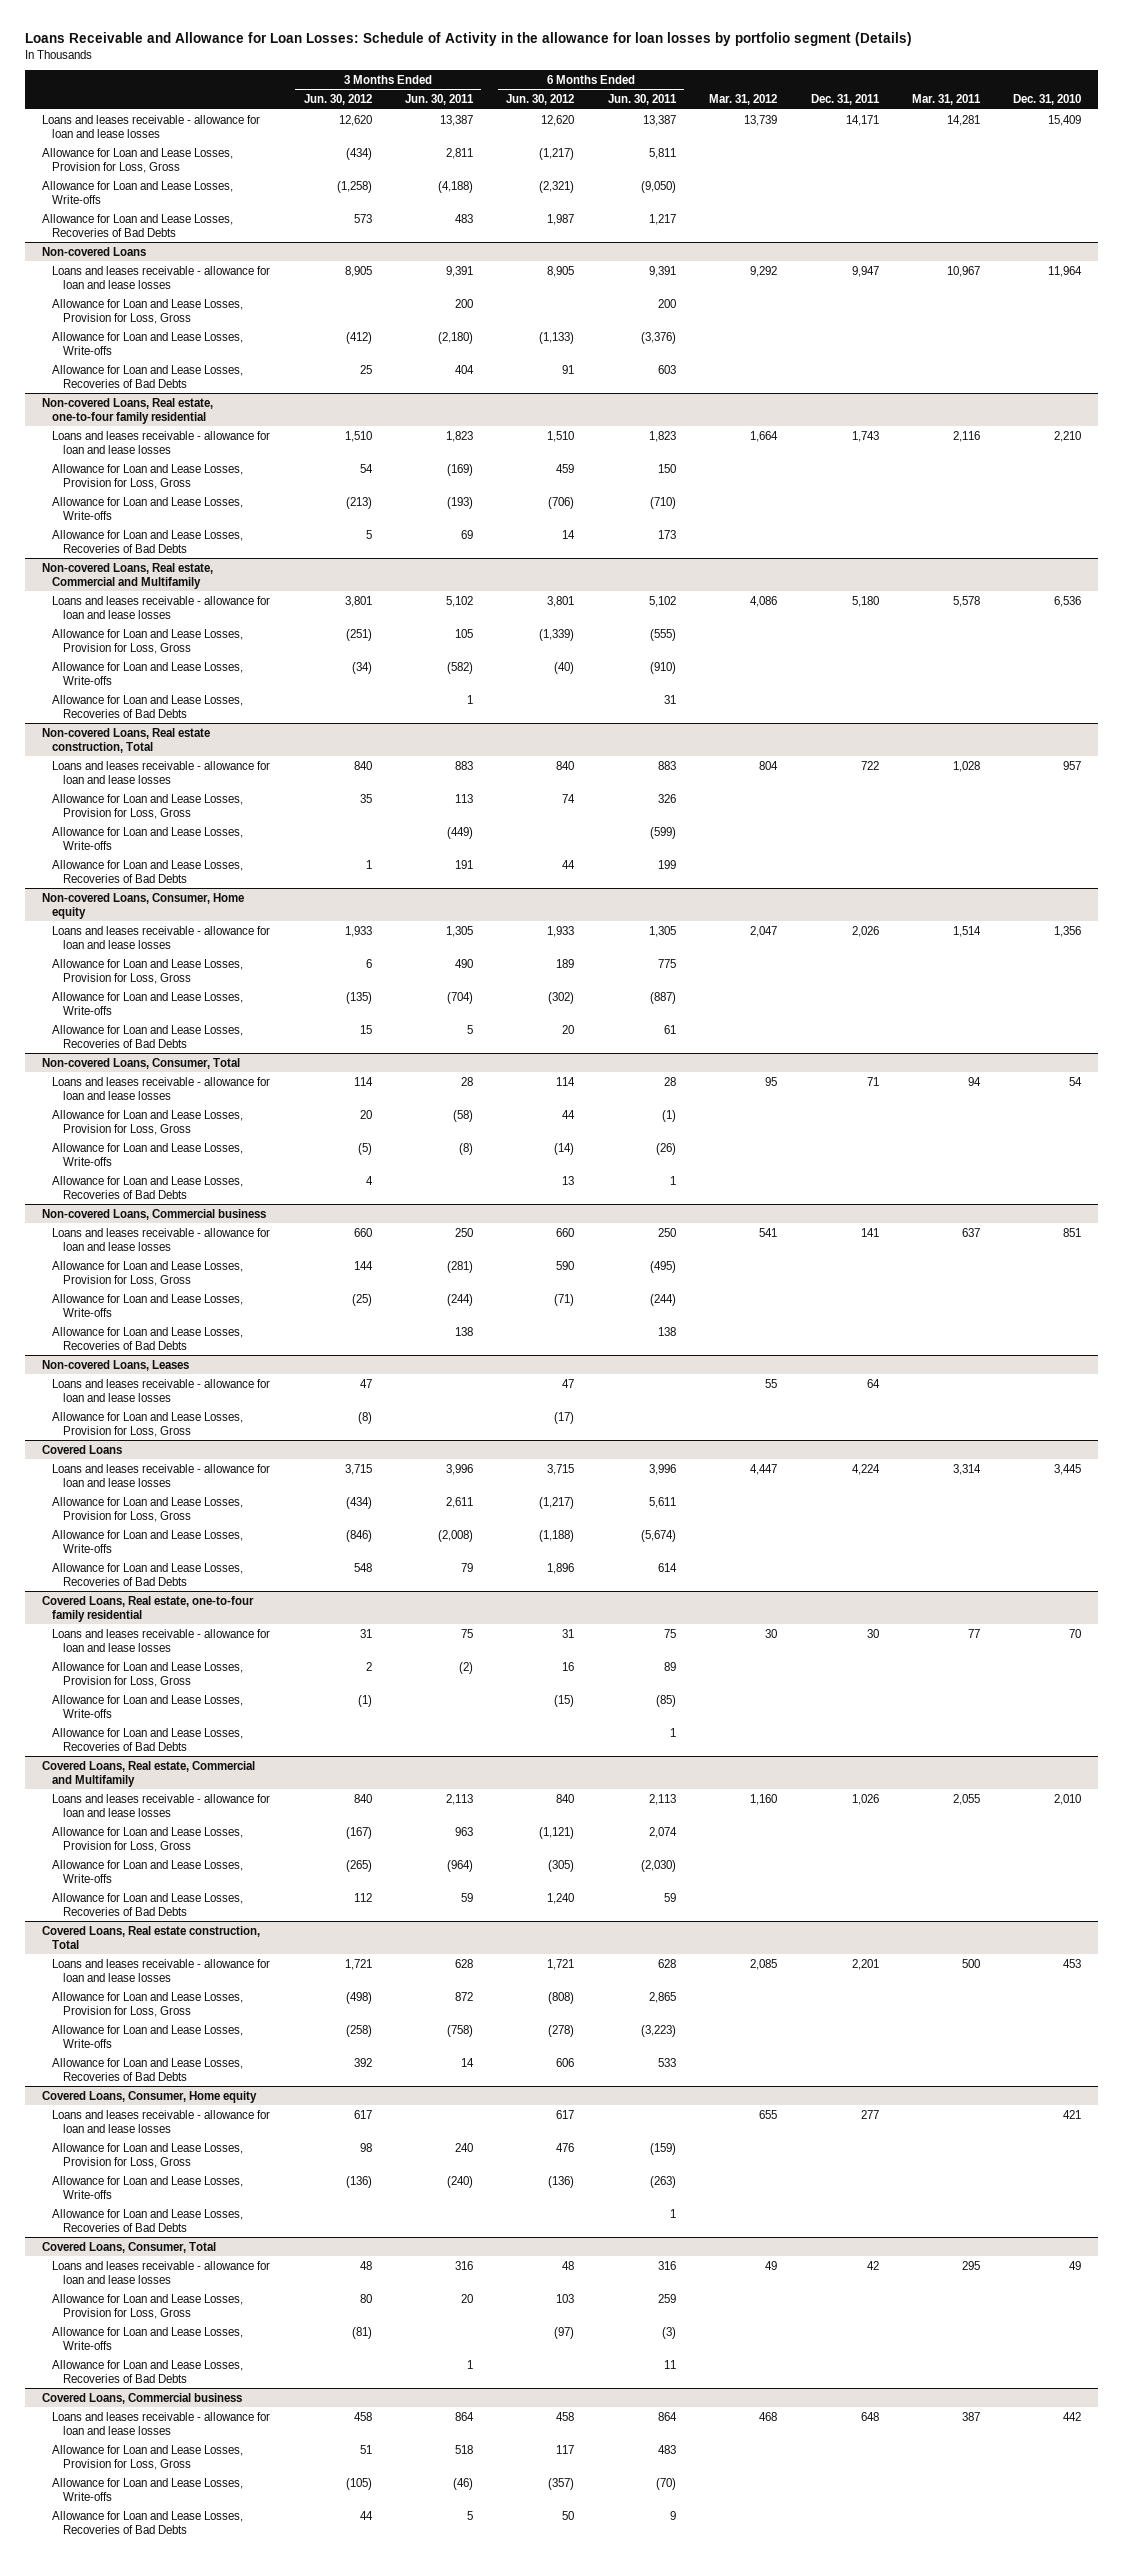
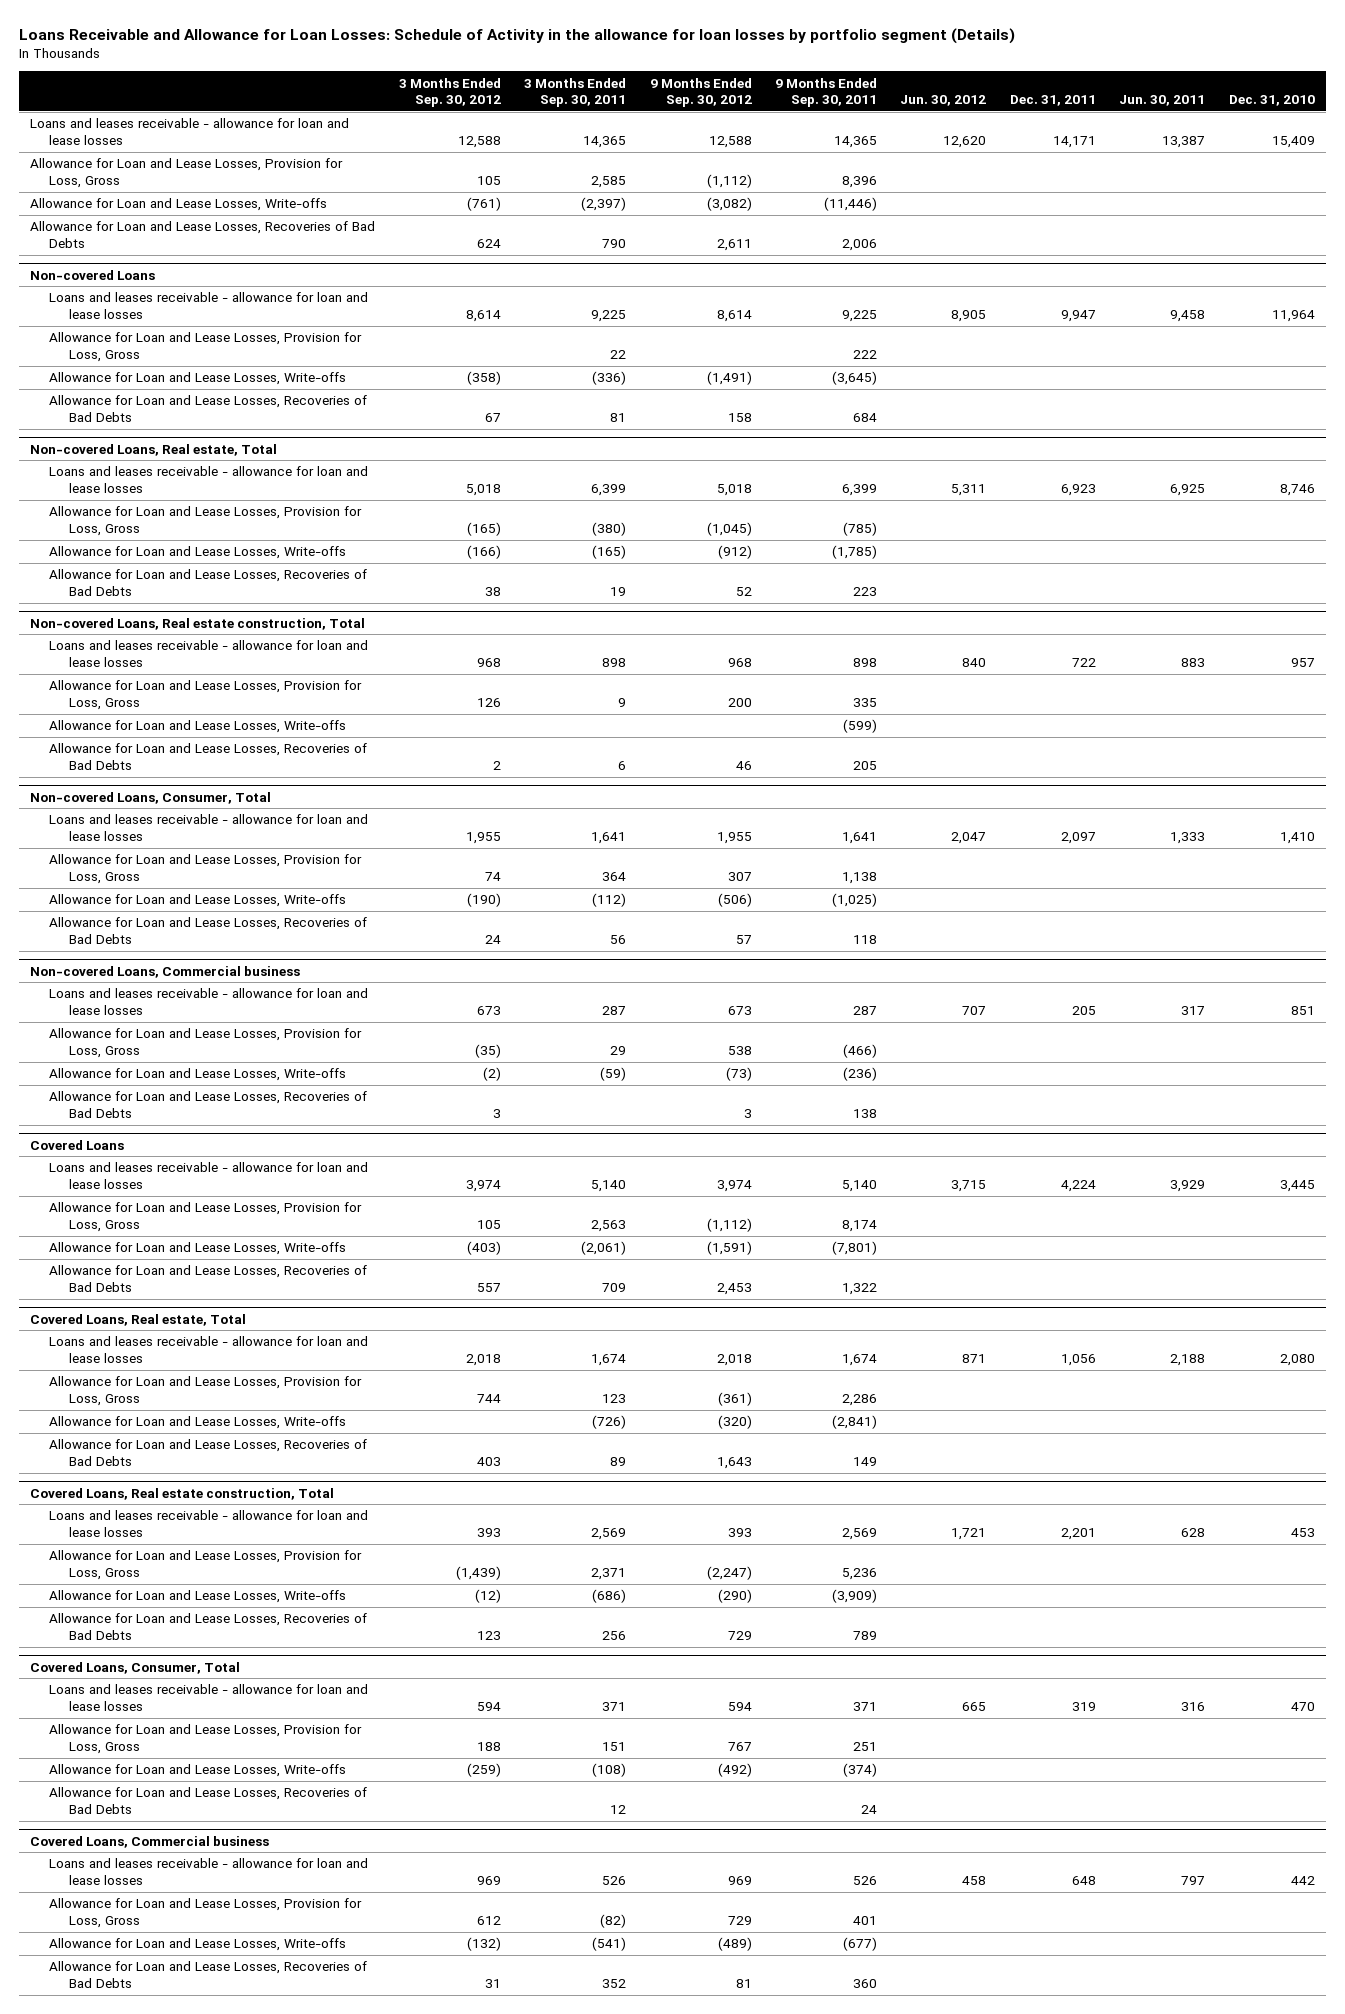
- | 3 Months Ended Jun. 30, 2012 | 3 Months Ended Jun. 30, 2011 | 6 Months Ended Jun. 30, 2012 | 6 Months Ended Jun. 30, 2011 | Mar. 31, 2012 | Dec. 31, 2011 | Mar. 31, 2011 | Dec. 31, 2010
+ | 3 Months Ended Sep. 30, 2012 | 3 Months Ended Sep. 30, 2011 | 9 Months Ended Sep. 30, 2012 | 9 Months Ended Sep. 30, 2011 | Jun. 30, 2012 | Dec. 31, 2011 | Jun. 30, 2011 | Dec. 31, 2010
- Non-covered Loans, Real estate, one-to-four family residential
- Loans and leases receivable - allowance for loan and lease losses | 1,510 | 1,823 | 1,510 | 1,823 | 1,664 | 1,743 | 2,116 | 2,210
- Allowance for Loan and Lease Losses, Provision for Loss, Gross | 54 | (169) | 459 | 150 | | | |
- Allowance for Loan and Lease Losses, Write-offs | (213) | (193) | (706) | (710) | | | |
- Allowance for Loan and Lease Losses, Recoveries of Bad Debts | 5 | 69 | 14 | 173 | | | |
- Non-covered Loans, Real estate, Commercial and Multifamily
- Loans and leases receivable - allowance for loan and lease losses | 3,801 | 5,102 | 3,801 | 5,102 | 4,086 | 5,180 | 5,578 | 6,536
+ Non-covered Loans, Real estate, Total
+ Loans and leases receivable - allowance for loan and lease losses | 5,018 | 6,399 | 5,018 | 6,399 | 5,311 | 6,923 | 6,925 | 8,746
- Non-covered Loans, Consumer, Home equity
- Loans and leases receivable - allowance for loan and lease losses | 1,933 | 1,305 | 1,933 | 1,305 | 2,047 | 2,026 | 1,514 | 1,356
- Allowance for Loan and Lease Losses, Provision for Loss, Gross | 6 | 490 | 189 | 775 | | | |
- Allowance for Loan and Lease Losses, Write-offs | (135) | (704) | (302) | (887) | | | |
- Allowance for Loan and Lease Losses, Recoveries of Bad Debts | 15 | 5 | 20 | 61 | | | |
@ Non-covered Loans, Consumer, Total
- Loans and leases receivable - allowance for loan and lease losses | 114 | 28 | 114 | 28 | 95 | 71 | 94 | 54
+ Loans and leases receivable - allowance for loan and lease losses | 1,955 | 1,641 | 1,955 | 1,641 | 2,047 | 2,097 | 1,333 | 1,410
@ Non-covered Loans, Commercial business
- Loans and leases receivable - allowance for loan and lease losses | 660 | 250 | 660 | 250 | 541 | 141 | 637 | 851
+ Loans and leases receivable - allowance for loan and lease losses | 673 | 287 | 673 | 287 | 707 | 205 | 317 | 851
- Non-covered Loans, Leases
- Loans and leases receivable - allowance for loan and lease losses | 47 | | 47 | | 55 | 64 | |
- Allowance for Loan and Lease Losses, Provision for Loss, Gross | (8) | | (17) | | | | |
- Covered Loans, Real estate, one-to-four family residential
- Loans and leases receivable - allowance for loan and lease losses | 31 | 75 | 31 | 75 | 30 | 30 | 77 | 70
- Allowance for Loan and Lease Losses, Provision for Loss, Gross | 2 | (2) | 16 | 89 | | | |
- Allowance for Loan and Lease Losses, Write-offs | (1) | | (15) | (85) | | | |
- Allowance for Loan and Lease Losses, Recoveries of Bad Debts | | | | 1 | | | |
- Covered Loans, Real estate, Commercial and Multifamily
- Loans and leases receivable - allowance for loan and lease losses | 840 | 2,113 | 840 | 2,113 | 1,160 | 1,026 | 2,055 | 2,010
+ Covered Loans, Real estate, Total
+ Loans and leases receivable - allowance for loan and lease losses | 2,018 | 1,674 | 2,018 | 1,674 | 871 | 1,056 | 2,188 | 2,080
- Covered Loans, Consumer, Home equity
- Loans and leases receivable - allowance for loan and lease losses | 617 | | 617 | | 655 | 277 | | 421
- Allowance for Loan and Lease Losses, Provision for Loss, Gross | 98 | 240 | 476 | (159) | | | |
- Allowance for Loan and Lease Losses, Write-offs | (136) | (240) | (136) | (263) | | | |
- Allowance for Loan and Lease Losses, Recoveries of Bad Debts | | | | 1 | | | |
@ Covered Loans, Consumer, Total
- Loans and leases receivable - allowance for loan and lease losses | 48 | 316 | 48 | 316 | 49 | 42 | 295 | 49
+ Loans and leases receivable - allowance for loan and lease losses | 594 | 371 | 594 | 371 | 665 | 319 | 316 | 470

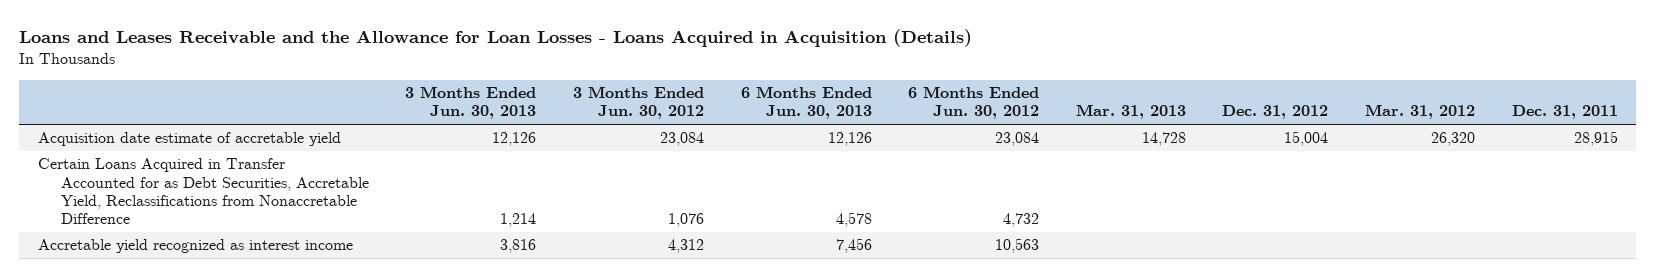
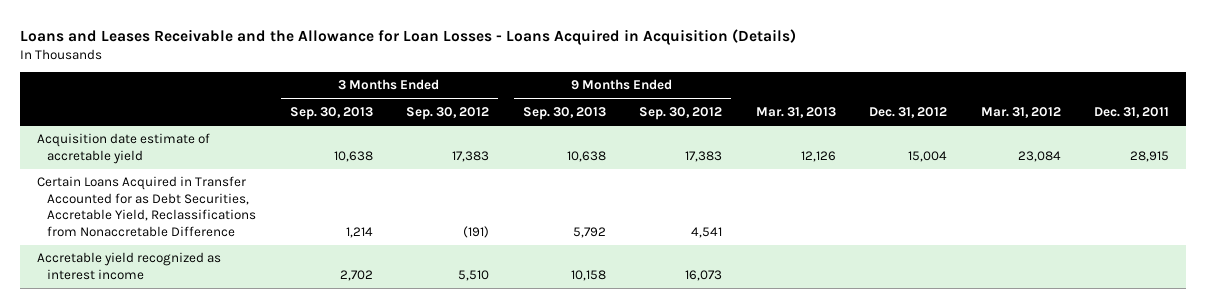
- | 3 Months Ended Jun. 30, 2013 | 3 Months Ended Jun. 30, 2012 | 6 Months Ended Jun. 30, 2013 | 6 Months Ended Jun. 30, 2012 | Mar. 31, 2013 | Dec. 31, 2012 | Mar. 31, 2012 | Dec. 31, 2011
+ | 3 Months Ended Sep. 30, 2013 | 3 Months Ended Sep. 30, 2012 | 9 Months Ended Sep. 30, 2013 | 9 Months Ended Sep. 30, 2012 | Mar. 31, 2013 | Dec. 31, 2012 | Mar. 31, 2012 | Dec. 31, 2011
- Acquisition date estimate of accretable yield | 12,126 | 23,084 | 12,126 | 23,084 | 14,728 | 15,004 | 26,320 | 28,915
+ Acquisition date estimate of accretable yield | 10,638 | 17,383 | 10,638 | 17,383 | 12,126 | 15,004 | 23,084 | 28,915

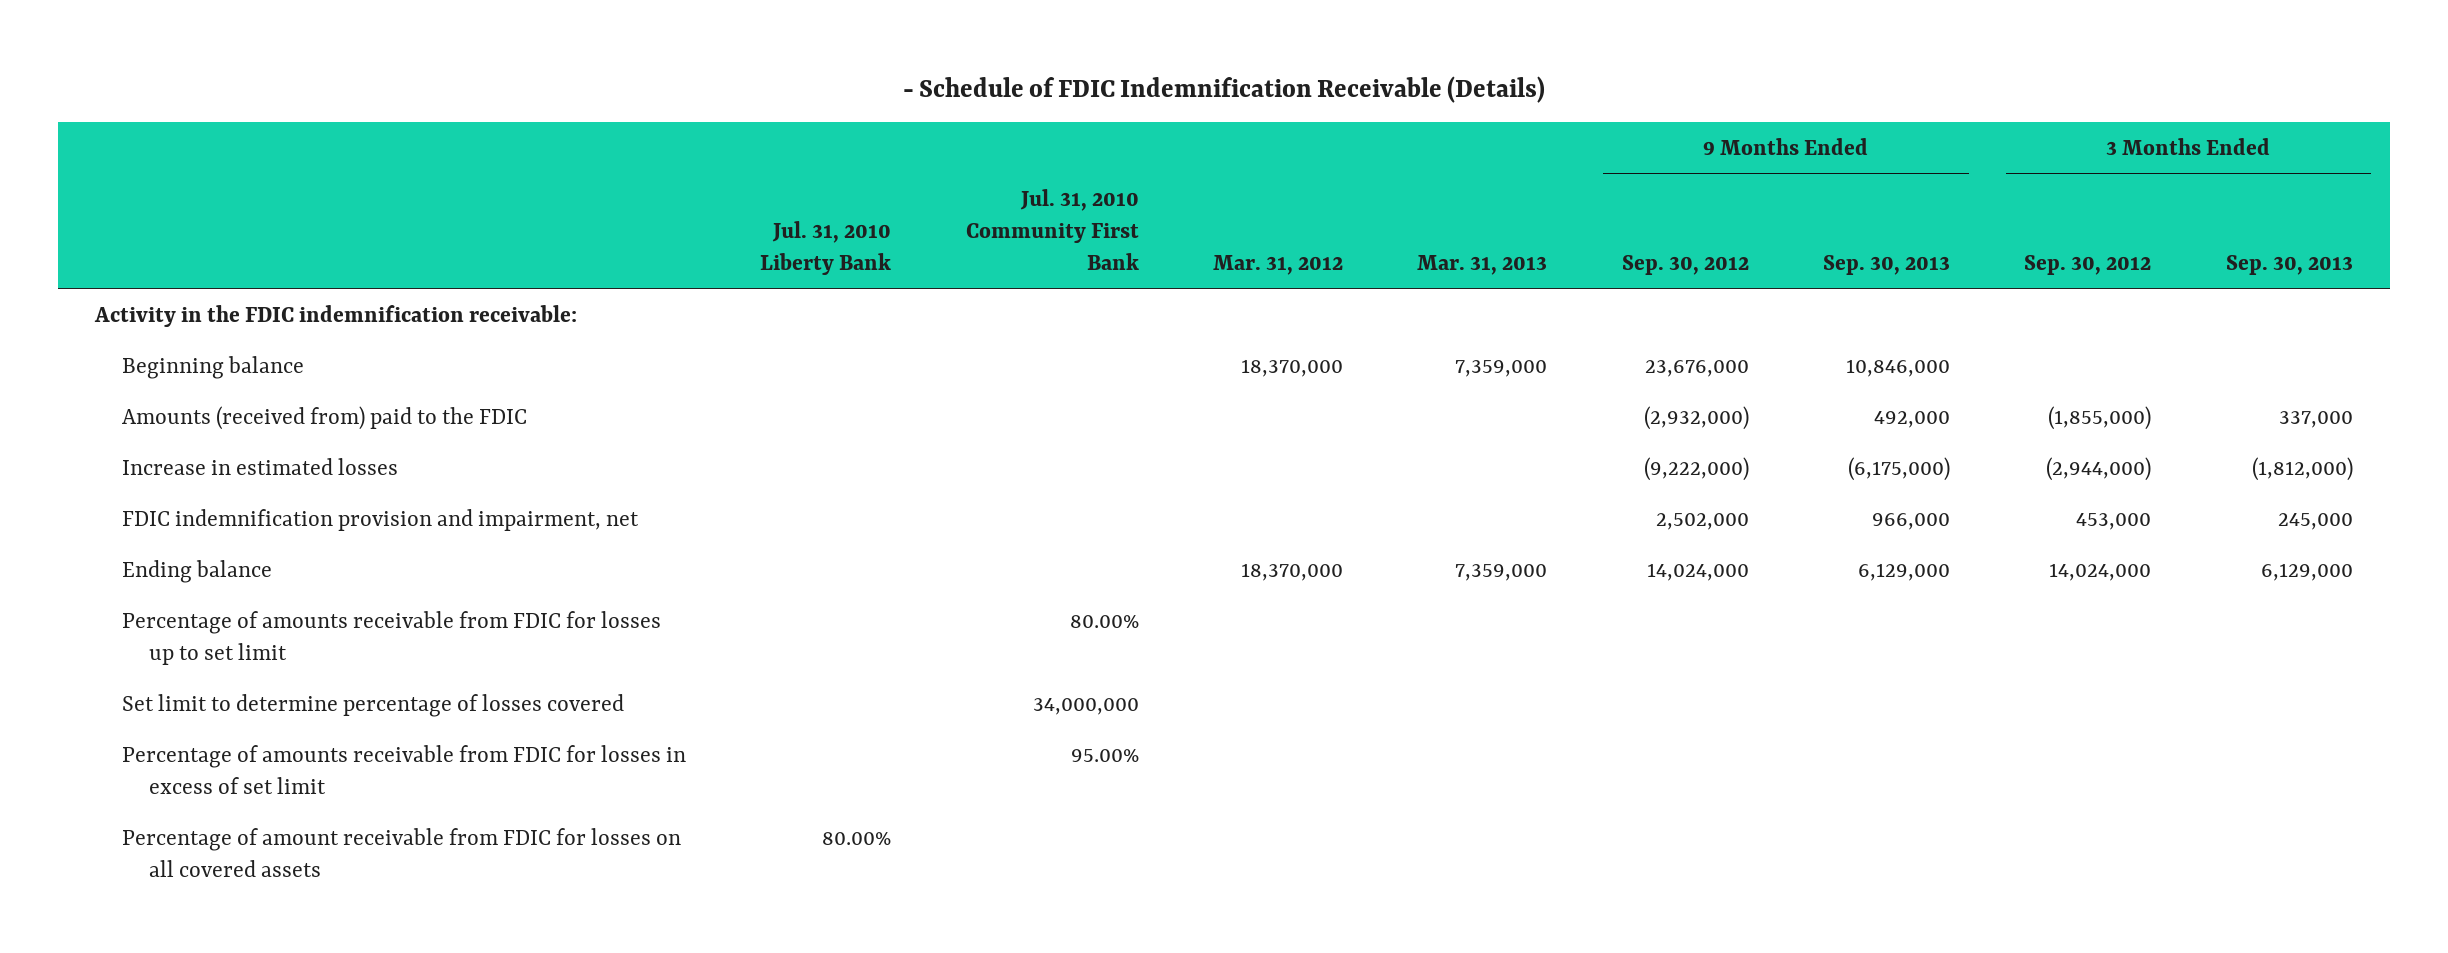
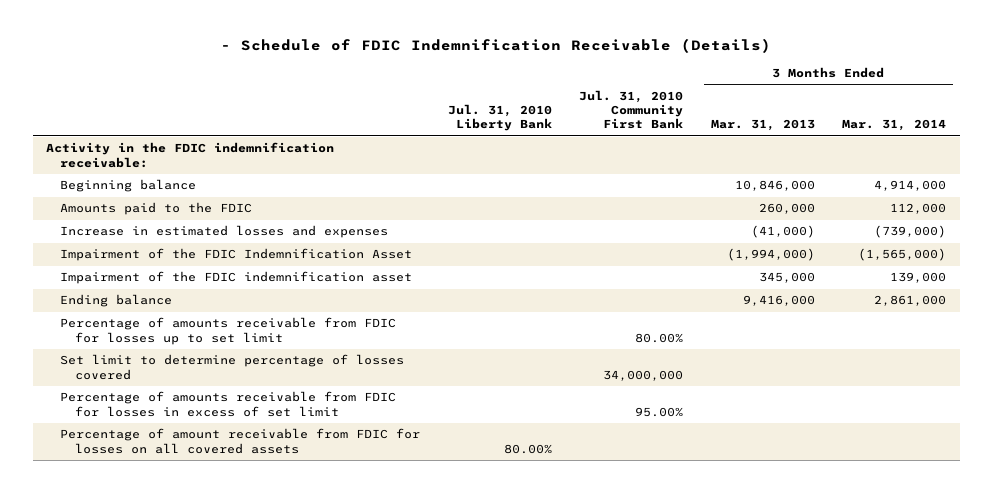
- | Jul. 31, 2010 Liberty Bank | Jul. 31, 2010 Community First Bank | Mar. 31, 2012 | Mar. 31, 2013 | 9 Months Ended Sep. 30, 2012 | 9 Months Ended Sep. 30, 2013 | 3 Months Ended Sep. 30, 2012 | 3 Months Ended Sep. 30, 2013
+ | Jul. 31, 2010 Liberty Bank | Jul. 31, 2010 Community First Bank | 3 Months Ended Mar. 31, 2013 | 3 Months Ended Mar. 31, 2014
- Amounts (received from) paid to the FDIC | | | | | (2,932,000) | 492,000 | (1,855,000) | 337,000
- Increase in estimated losses | | | | | (9,222,000) | (6,175,000) | (2,944,000) | (1,812,000)
- FDIC indemnification provision and impairment, net | | | | | 2,502,000 | 966,000 | 453,000 | 245,000
+ Amounts paid to the FDIC | | | 260,000 | 112,000
+ Increase in estimated losses and expenses | | | (41,000) | (739,000)
+ Impairment of the FDIC Indemnification Asset | | | (1,994,000) | (1,565,000)
+ Impairment of the FDIC indemnification asset | | | 345,000 | 139,000

